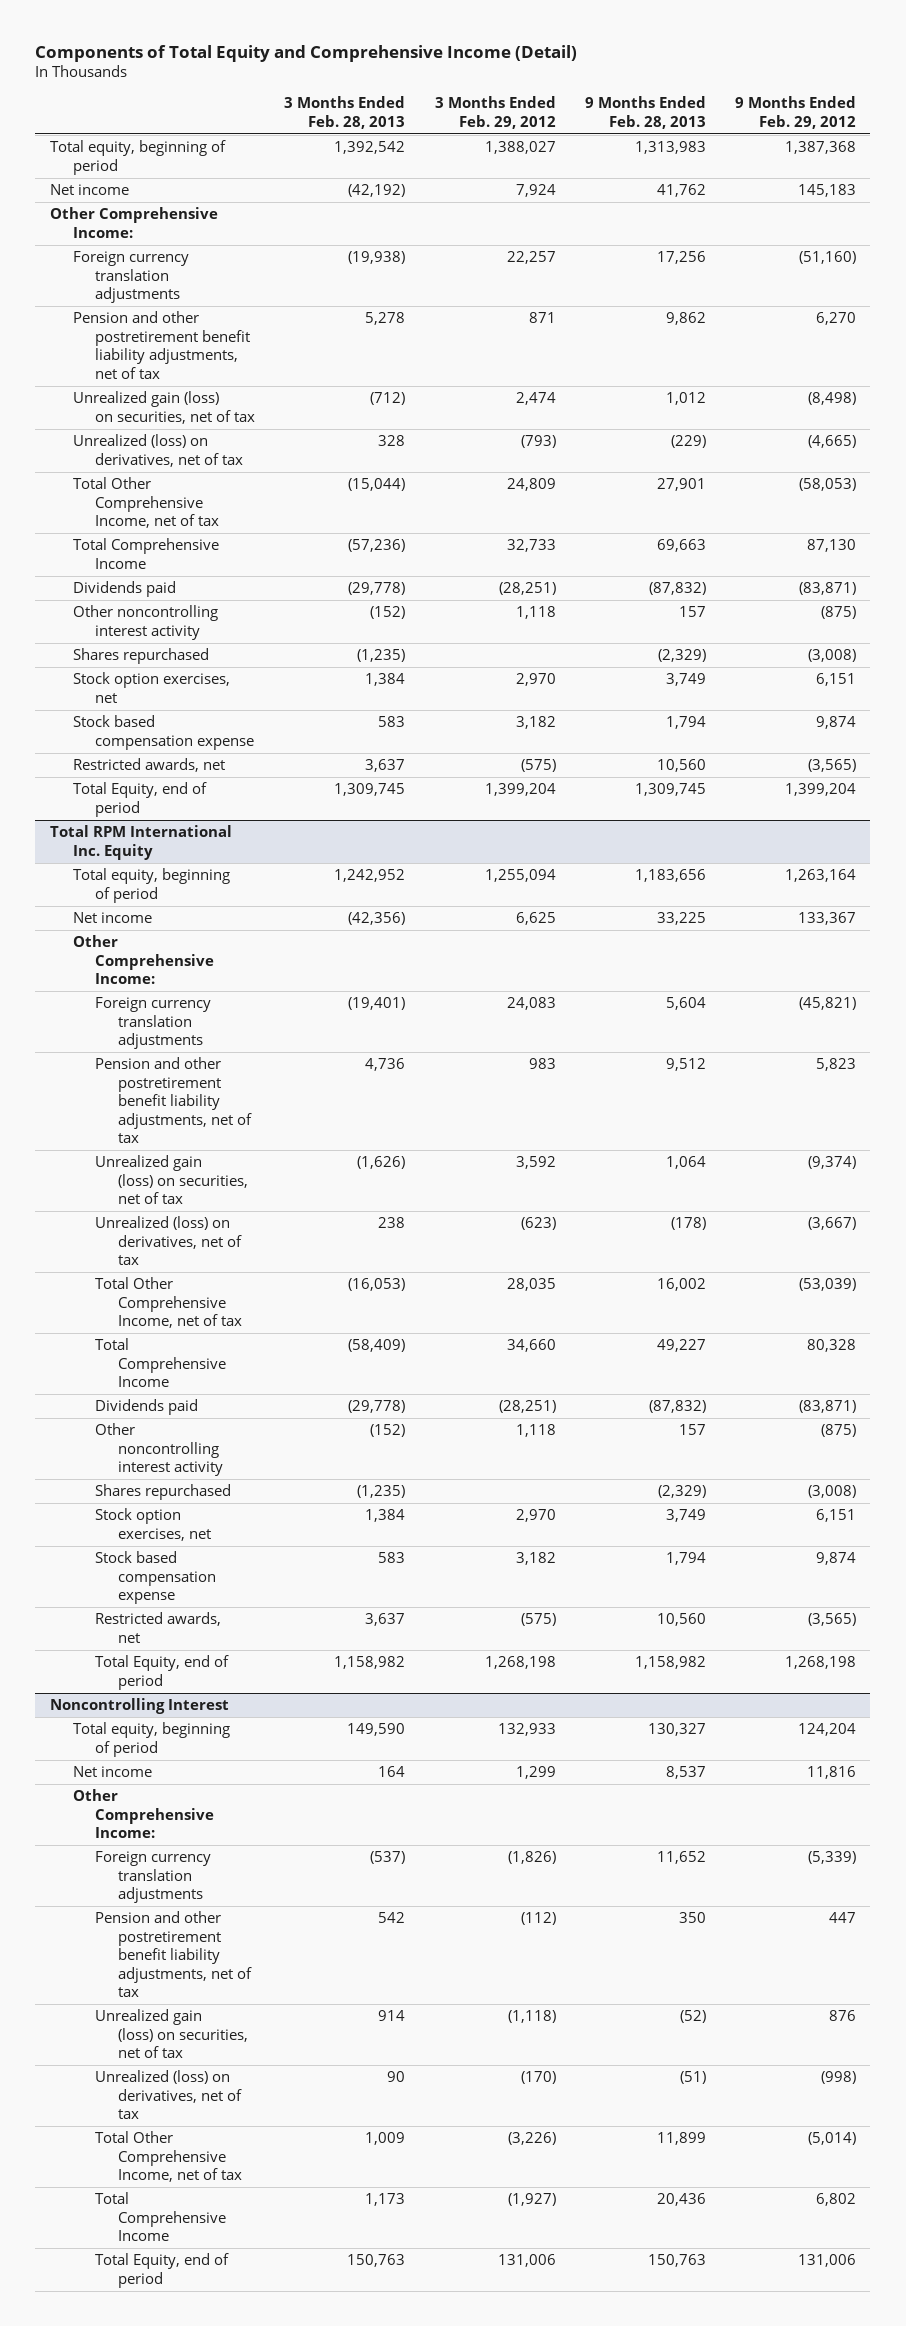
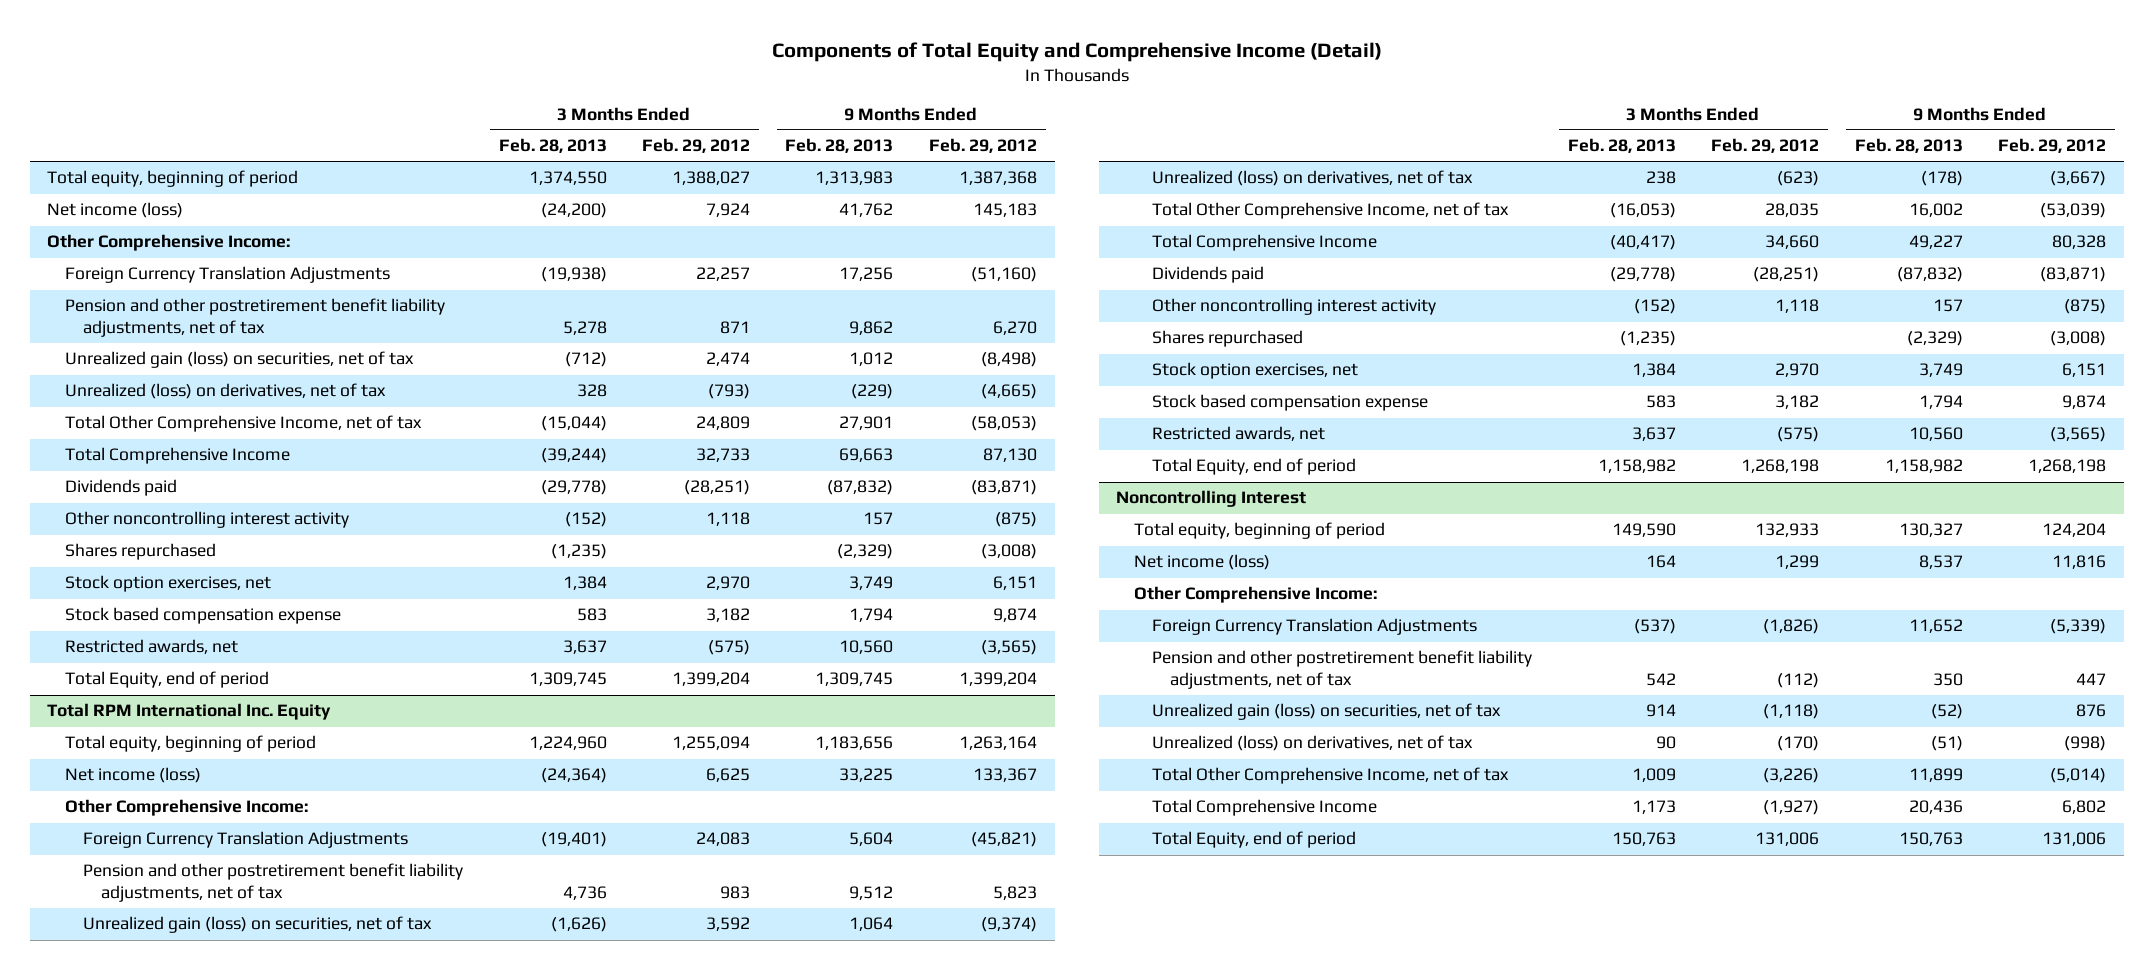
- Total equity, beginning of period | 1,392,542 | 1,388,027 | 1,313,983 | 1,387,368
- Net income | (42,192) | 7,924 | 41,762 | 145,183
+ Total equity, beginning of period | 1,374,550 | 1,388,027 | 1,313,983 | 1,387,368
+ Net income (loss) | (24,200) | 7,924 | 41,762 | 145,183
- Foreign currency translation adjustments | (19,938) | 22,257 | 17,256 | (51,160)
+ Foreign Currency Translation Adjustments | (19,938) | 22,257 | 17,256 | (51,160)
- Total Comprehensive Income | (57,236) | 32,733 | 69,663 | 87,130
+ Total Comprehensive Income | (39,244) | 32,733 | 69,663 | 87,130
@ Total RPM International Inc. Equity
- Total equity, beginning of period | 1,242,952 | 1,255,094 | 1,183,656 | 1,263,164
- Net income | (42,356) | 6,625 | 33,225 | 133,367
+ Total equity, beginning of period | 1,224,960 | 1,255,094 | 1,183,656 | 1,263,164
+ Net income (loss) | (24,364) | 6,625 | 33,225 | 133,367
- Foreign currency translation adjustments | (19,401) | 24,083 | 5,604 | (45,821)
+ Foreign Currency Translation Adjustments | (19,401) | 24,083 | 5,604 | (45,821)
- Total Comprehensive Income | (58,409) | 34,660 | 49,227 | 80,328
+ Total Comprehensive Income | (40,417) | 34,660 | 49,227 | 80,328
@ Noncontrolling Interest
- Net income | 164 | 1,299 | 8,537 | 11,816
+ Net income (loss) | 164 | 1,299 | 8,537 | 11,816
- Foreign currency translation adjustments | (537) | (1,826) | 11,652 | (5,339)
+ Foreign Currency Translation Adjustments | (537) | (1,826) | 11,652 | (5,339)

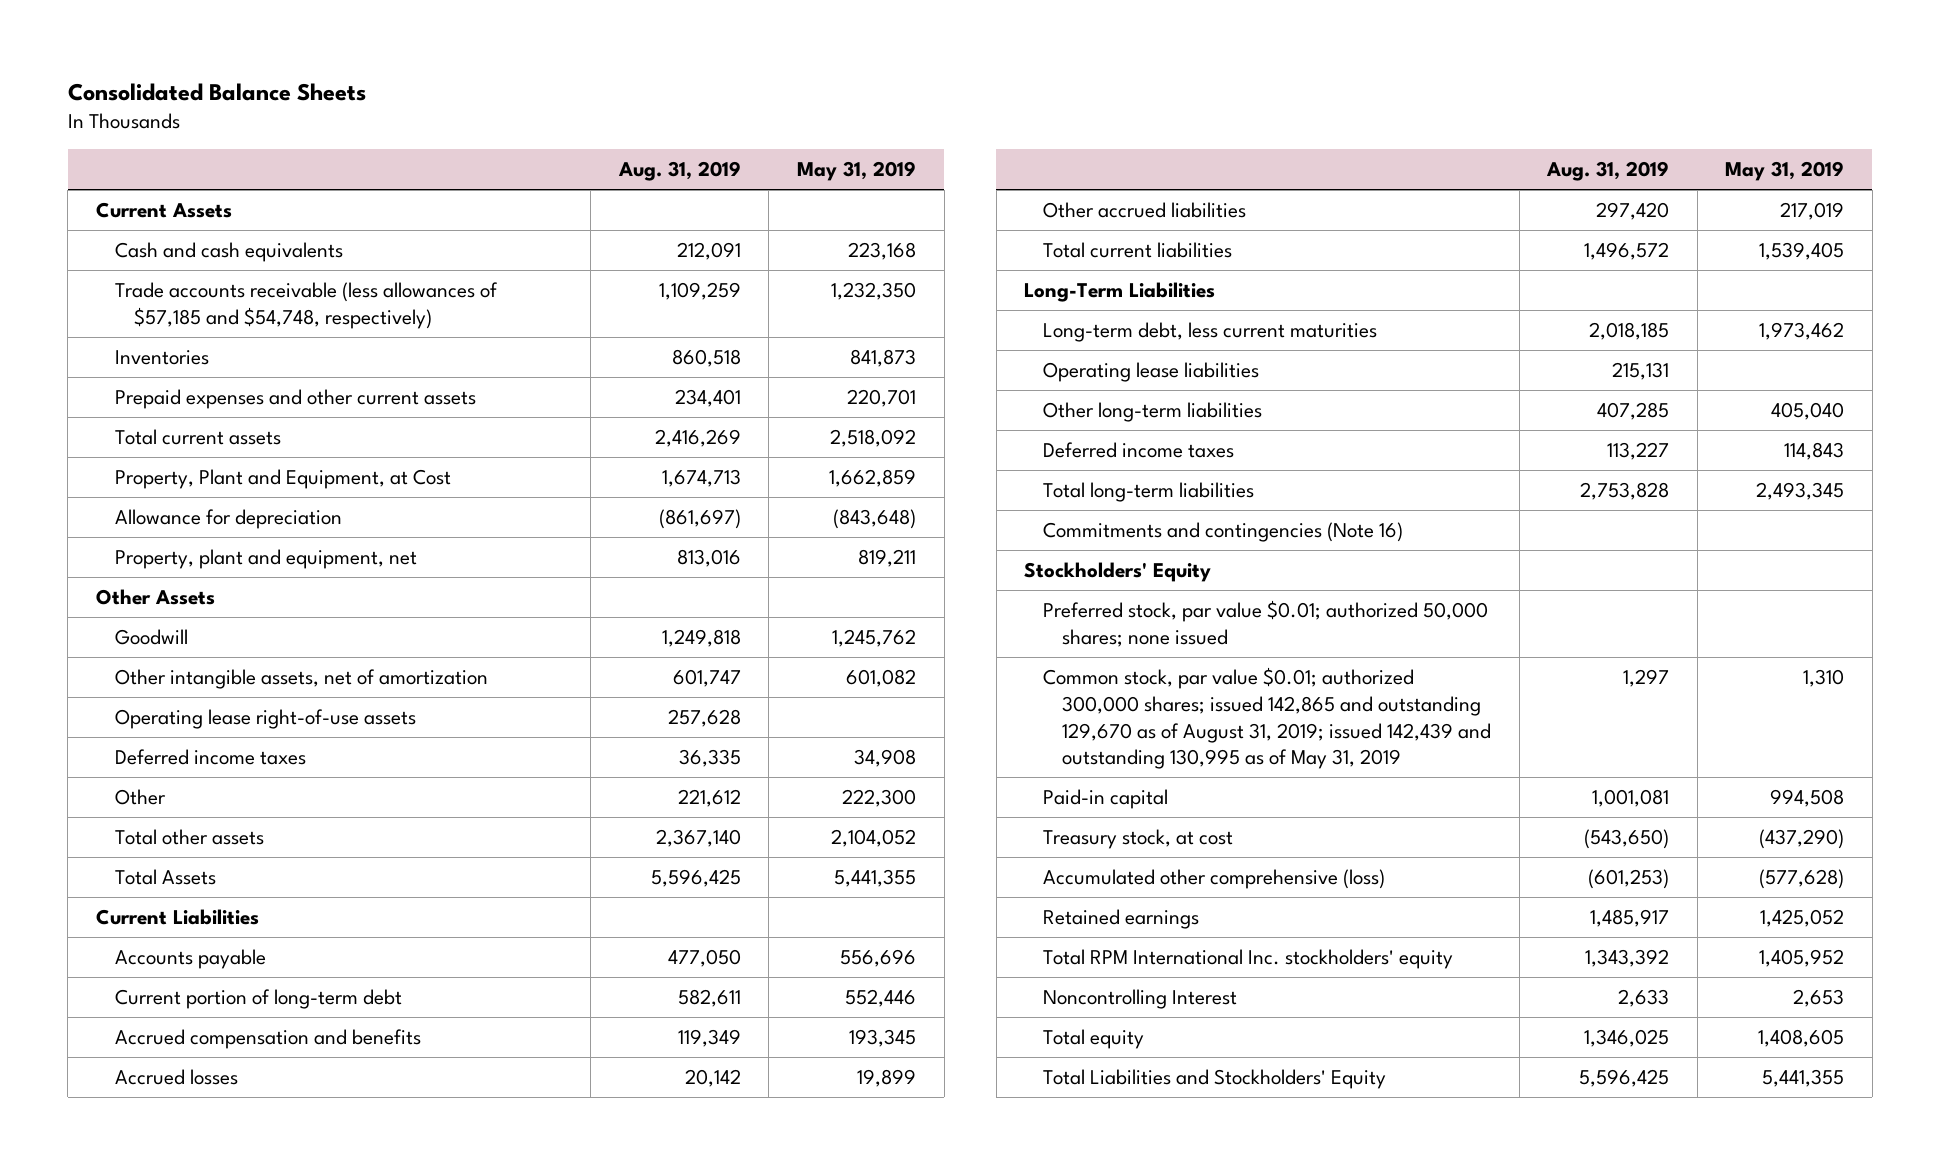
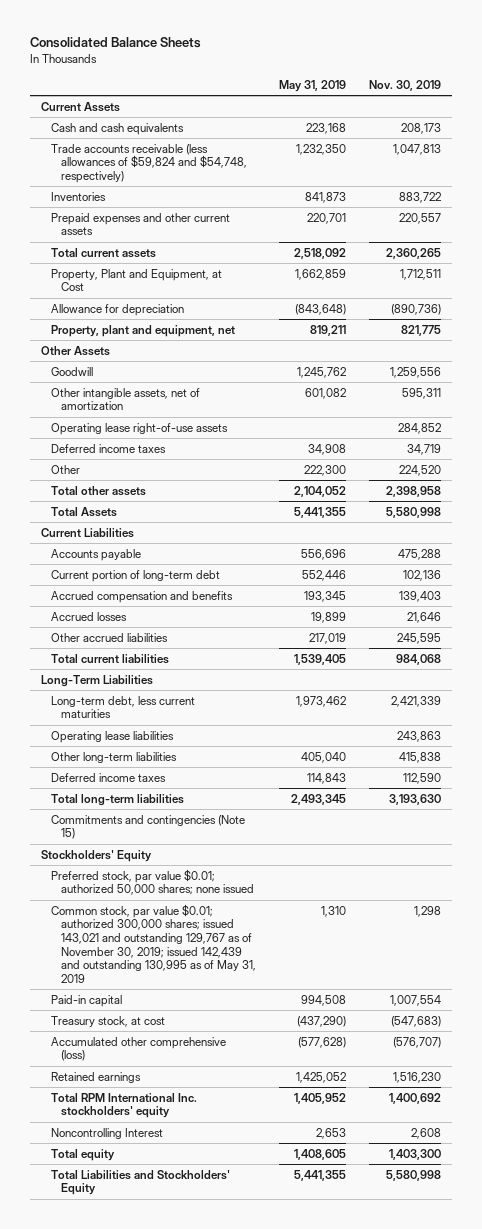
- | Aug. 31, 2019 | May 31, 2019
+ | May 31, 2019 | Nov. 30, 2019
- Trade accounts receivable (less allowances of $57,185 and $54,748, respectively) | 1,109,259 | 1,232,350
+ Trade accounts receivable (less allowances of $59,824 and $54,748, respectively) | 1,232,350 | 1,047,813
- Commitments and contingencies (Note 16)
+ Commitments and contingencies (Note 15)
- Common stock, par value $0.01; authorized 300,000 shares; issued 142,865 and outstanding 129,670 as of August 31, 2019; issued 142,439 and outstanding 130,995 as of May 31, 2019 | 1,297 | 1,310
+ Common stock, par value $0.01; authorized 300,000 shares; issued 143,021 and outstanding 129,767 as of November 30, 2019; issued 142,439 and outstanding 130,995 as of May 31, 2019 | 1,310 | 1,298

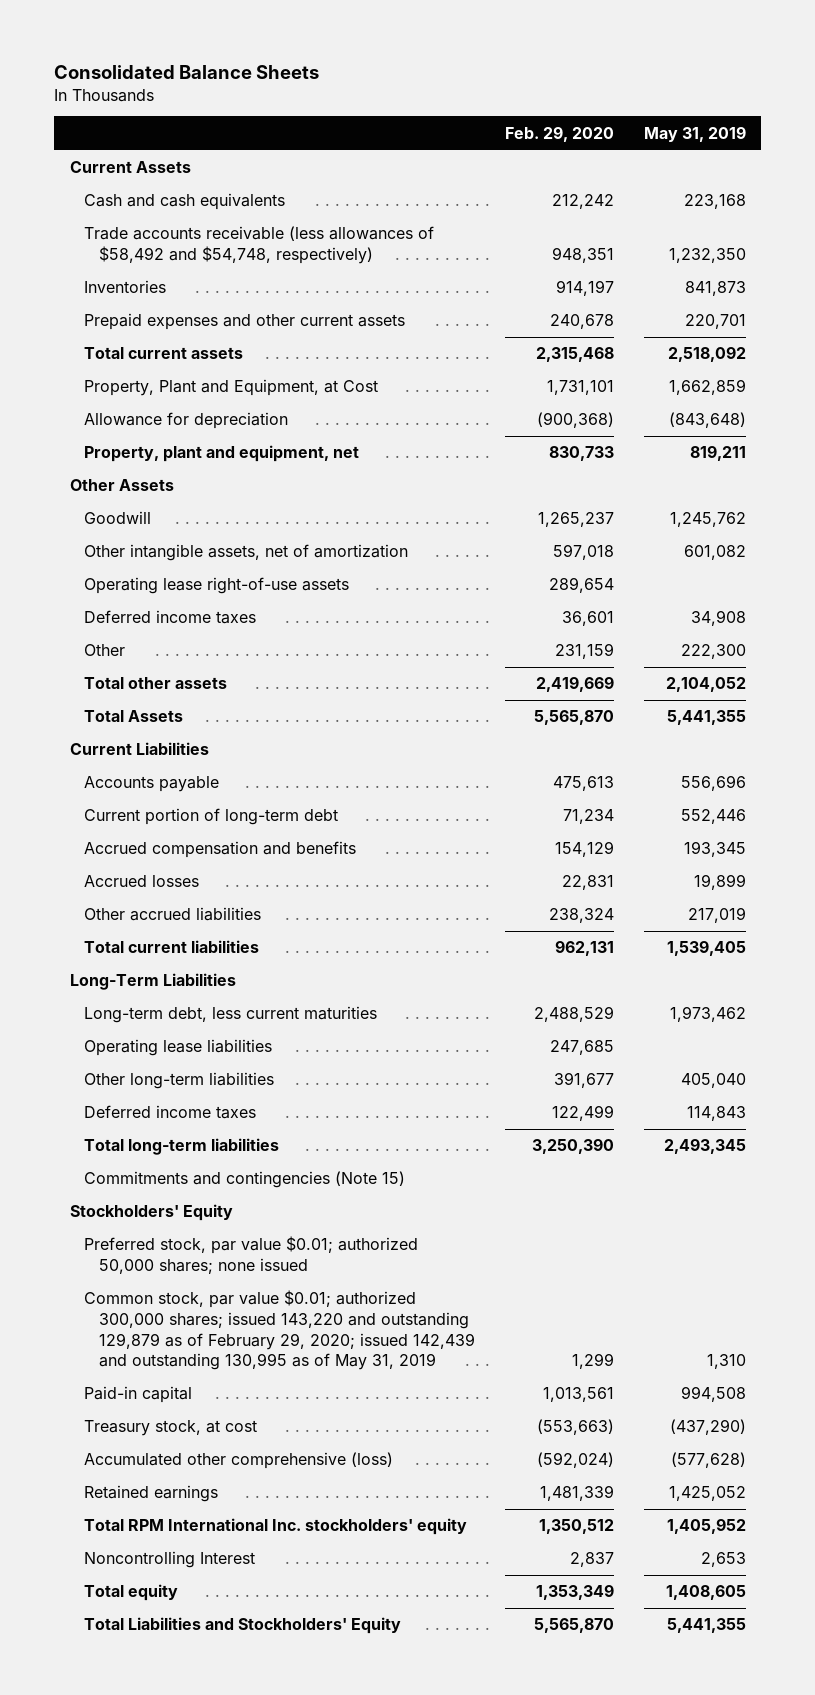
- | May 31, 2019 | Nov. 30, 2019
+ | Feb. 29, 2020 | May 31, 2019
- Trade accounts receivable (less allowances of $59,824 and $54,748, respectively) | 1,232,350 | 1,047,813
+ Trade accounts receivable (less allowances of $58,492 and $54,748, respectively) | 948,351 | 1,232,350
- Common stock, par value $0.01; authorized 300,000 shares; issued 143,021 and outstanding 129,767 as of November 30, 2019; issued 142,439 and outstanding 130,995 as of May 31, 2019 | 1,310 | 1,298
+ Common stock, par value $0.01; authorized 300,000 shares; issued 143,220 and outstanding 129,879 as of February 29, 2020; issued 142,439 and outstanding 130,995 as of May 31, 2019 | 1,299 | 1,310

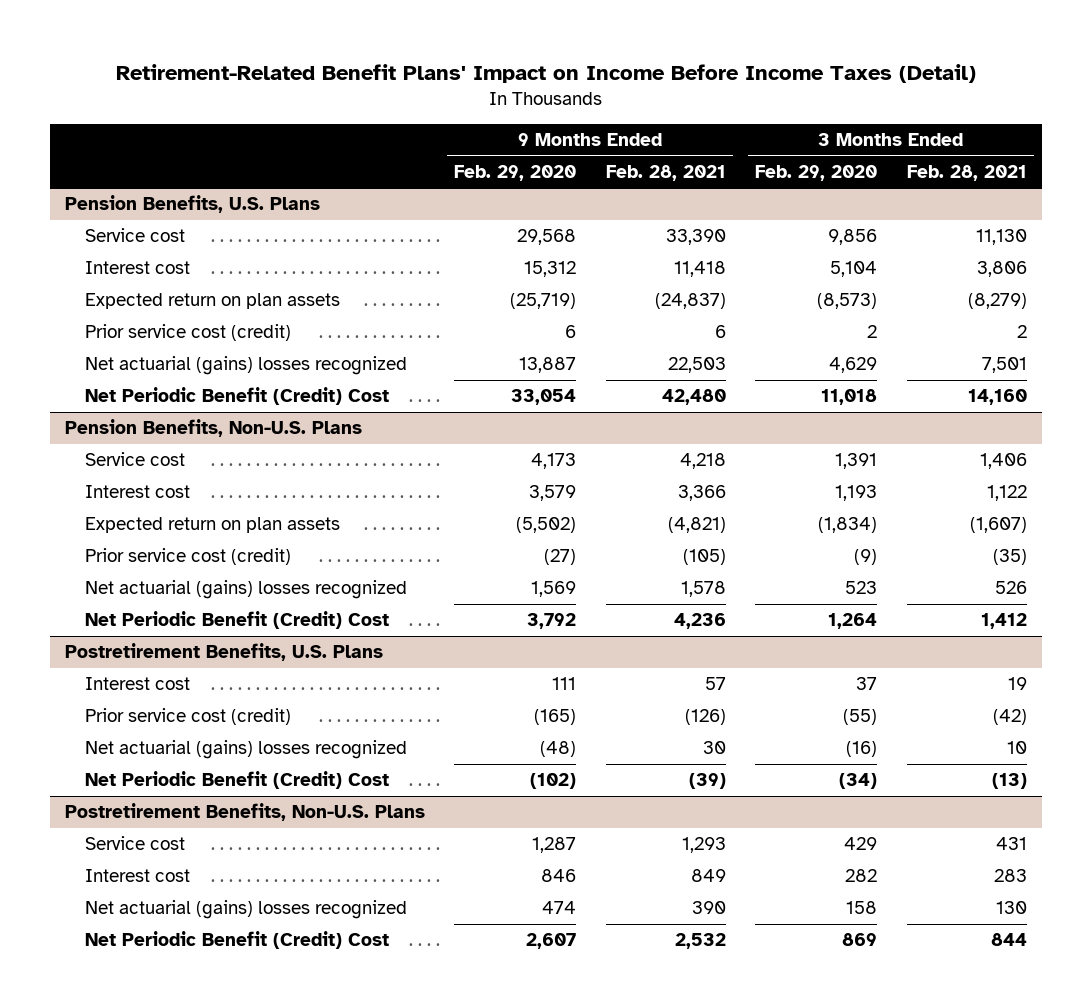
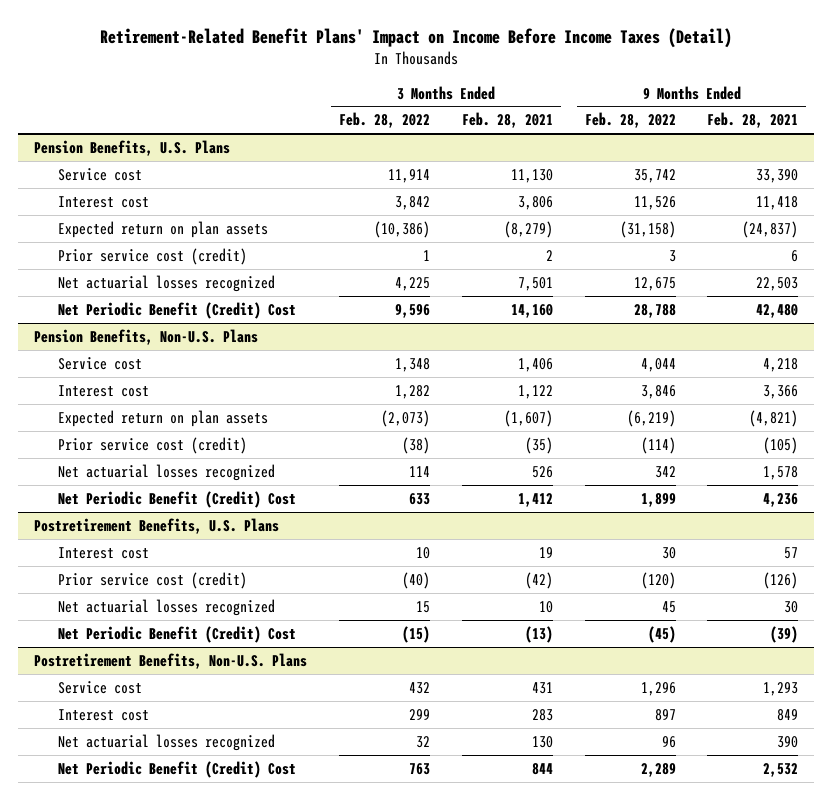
- | 9 Months Ended Feb. 29, 2020 | 9 Months Ended Feb. 28, 2021 | 3 Months Ended Feb. 29, 2020 | 3 Months Ended Feb. 28, 2021
+ | 3 Months Ended Feb. 28, 2022 | 3 Months Ended Feb. 28, 2021 | 9 Months Ended Feb. 28, 2022 | 9 Months Ended Feb. 28, 2021
@ Pension Benefits, U.S. Plans
- Net actuarial (gains) losses recognized | 13,887 | 22,503 | 4,629 | 7,501
+ Net actuarial losses recognized | 4,225 | 7,501 | 12,675 | 22,503
@ Pension Benefits, Non-U.S. Plans
- Net actuarial (gains) losses recognized | 1,569 | 1,578 | 523 | 526
+ Net actuarial losses recognized | 114 | 526 | 342 | 1,578
@ Postretirement Benefits, U.S. Plans
- Net actuarial (gains) losses recognized | (48) | 30 | (16) | 10
+ Net actuarial losses recognized | 15 | 10 | 45 | 30
@ Postretirement Benefits, Non-U.S. Plans
- Net actuarial (gains) losses recognized | 474 | 390 | 158 | 130
+ Net actuarial losses recognized | 32 | 130 | 96 | 390

